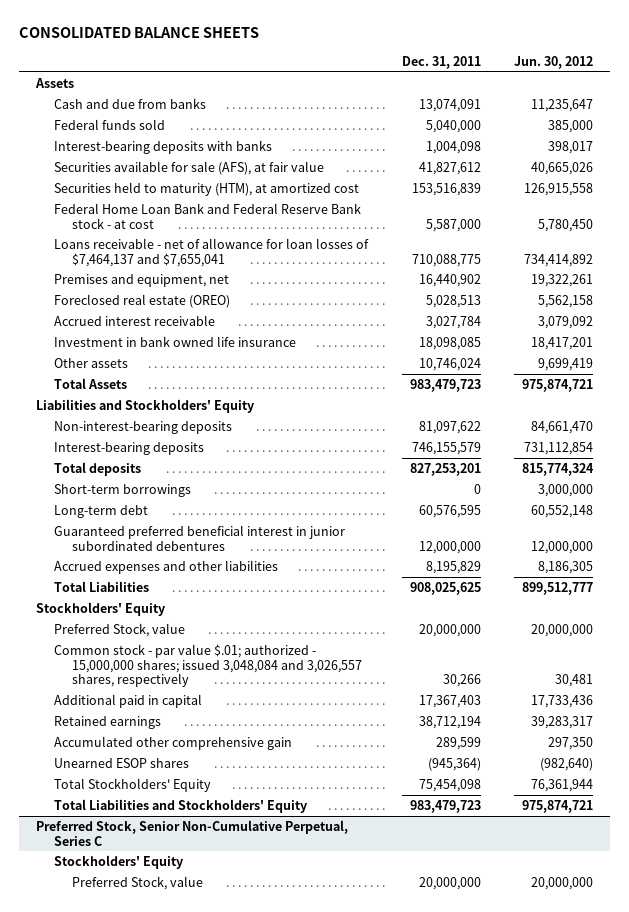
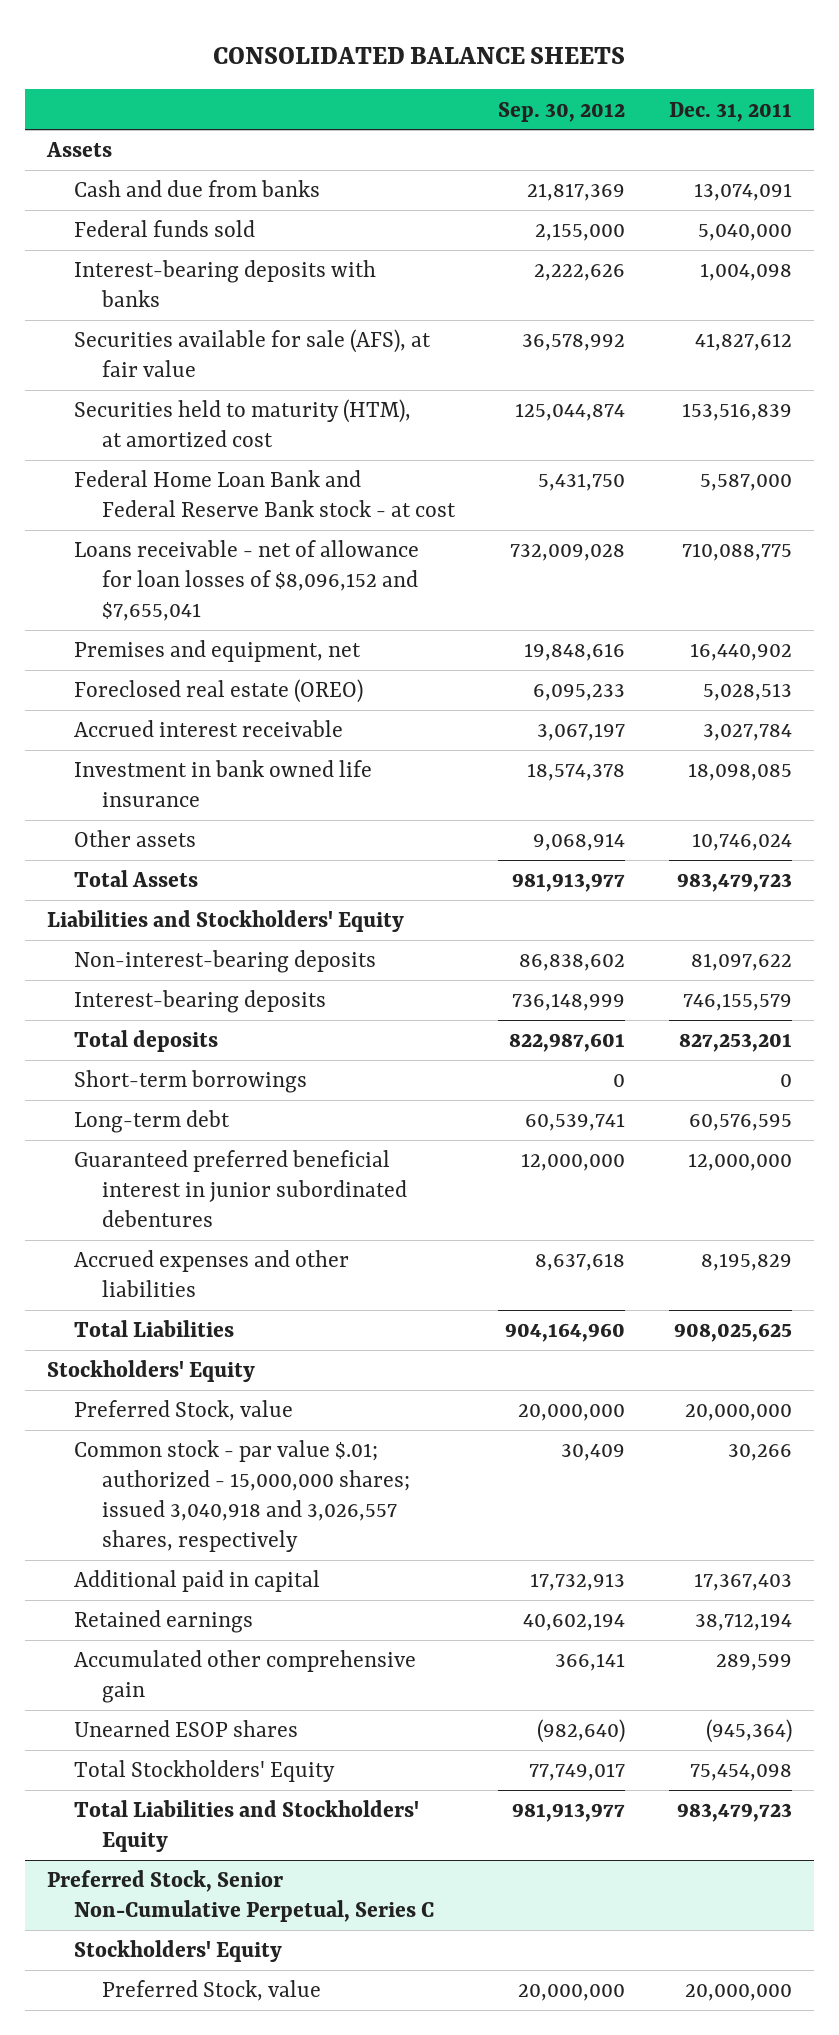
- | Dec. 31, 2011 | Jun. 30, 2012
+ | Sep. 30, 2012 | Dec. 31, 2011
- Loans receivable - net of allowance for loan losses of $7,464,137 and $7,655,041 | 710,088,775 | 734,414,892
+ Loans receivable - net of allowance for loan losses of $8,096,152 and $7,655,041 | 732,009,028 | 710,088,775
- Common stock - par value $.01; authorized - 15,000,000 shares; issued 3,048,084 and 3,026,557 shares, respectively | 30,266 | 30,481
+ Common stock - par value $.01; authorized - 15,000,000 shares; issued 3,040,918 and 3,026,557 shares, respectively | 30,409 | 30,266

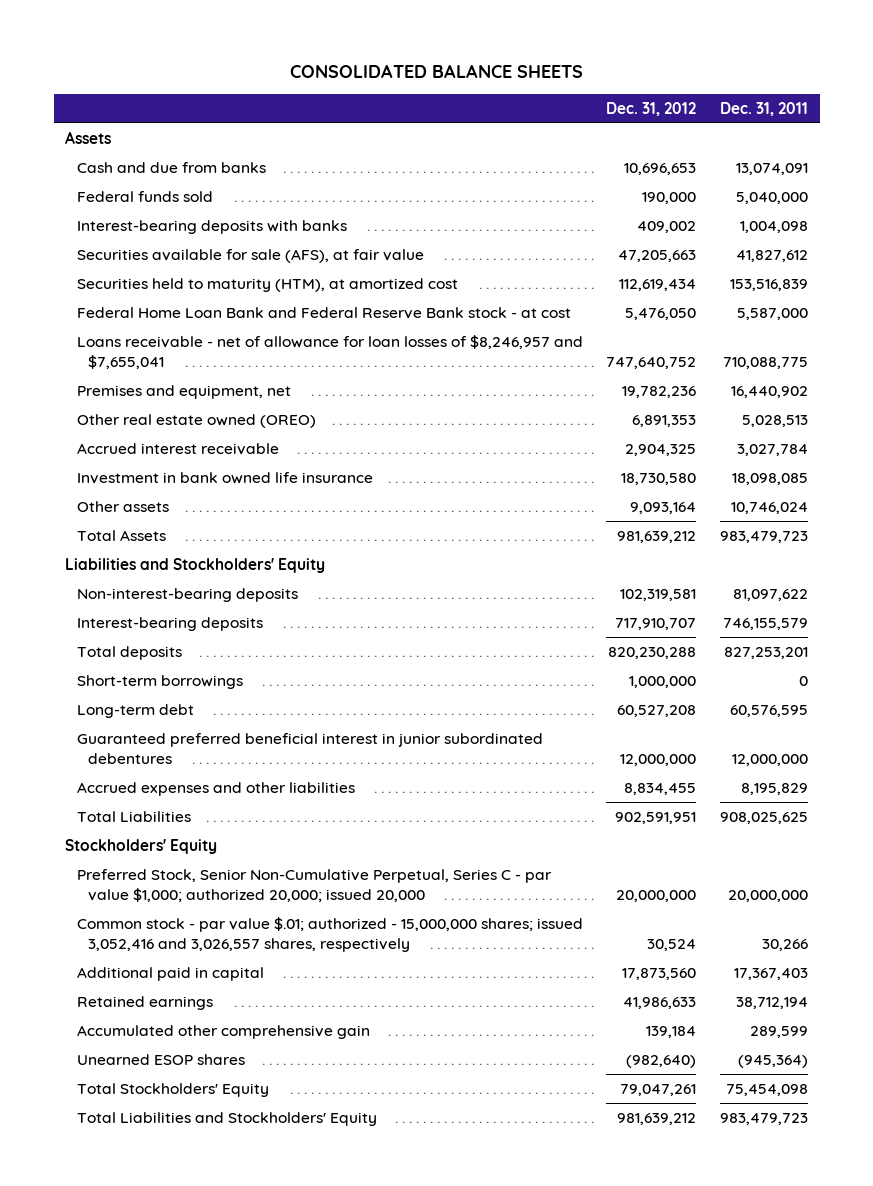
- | Sep. 30, 2012 | Dec. 31, 2011
+ | Dec. 31, 2012 | Dec. 31, 2011
- Loans receivable - net of allowance for loan losses of $8,096,152 and $7,655,041 | 732,009,028 | 710,088,775
+ Loans receivable - net of allowance for loan losses of $8,246,957 and $7,655,041 | 747,640,752 | 710,088,775
- Foreclosed real estate (OREO) | 6,095,233 | 5,028,513
+ Other real estate owned (OREO) | 6,891,353 | 5,028,513
- Preferred Stock, value | 20,000,000 | 20,000,000
- Common stock - par value $.01; authorized - 15,000,000 shares; issued 3,040,918 and 3,026,557 shares, respectively | 30,409 | 30,266
+ Preferred Stock, Senior Non-Cumulative Perpetual, Series C - par value $1,000; authorized 20,000; issued 20,000 | 20,000,000 | 20,000,000
+ Common stock - par value $.01; authorized - 15,000,000 shares; issued 3,052,416 and 3,026,557 shares, respectively | 30,524 | 30,266
- Preferred Stock, Senior Non-Cumulative Perpetual, Series C
- Stockholders' Equity
- Preferred Stock, value | 20,000,000 | 20,000,000

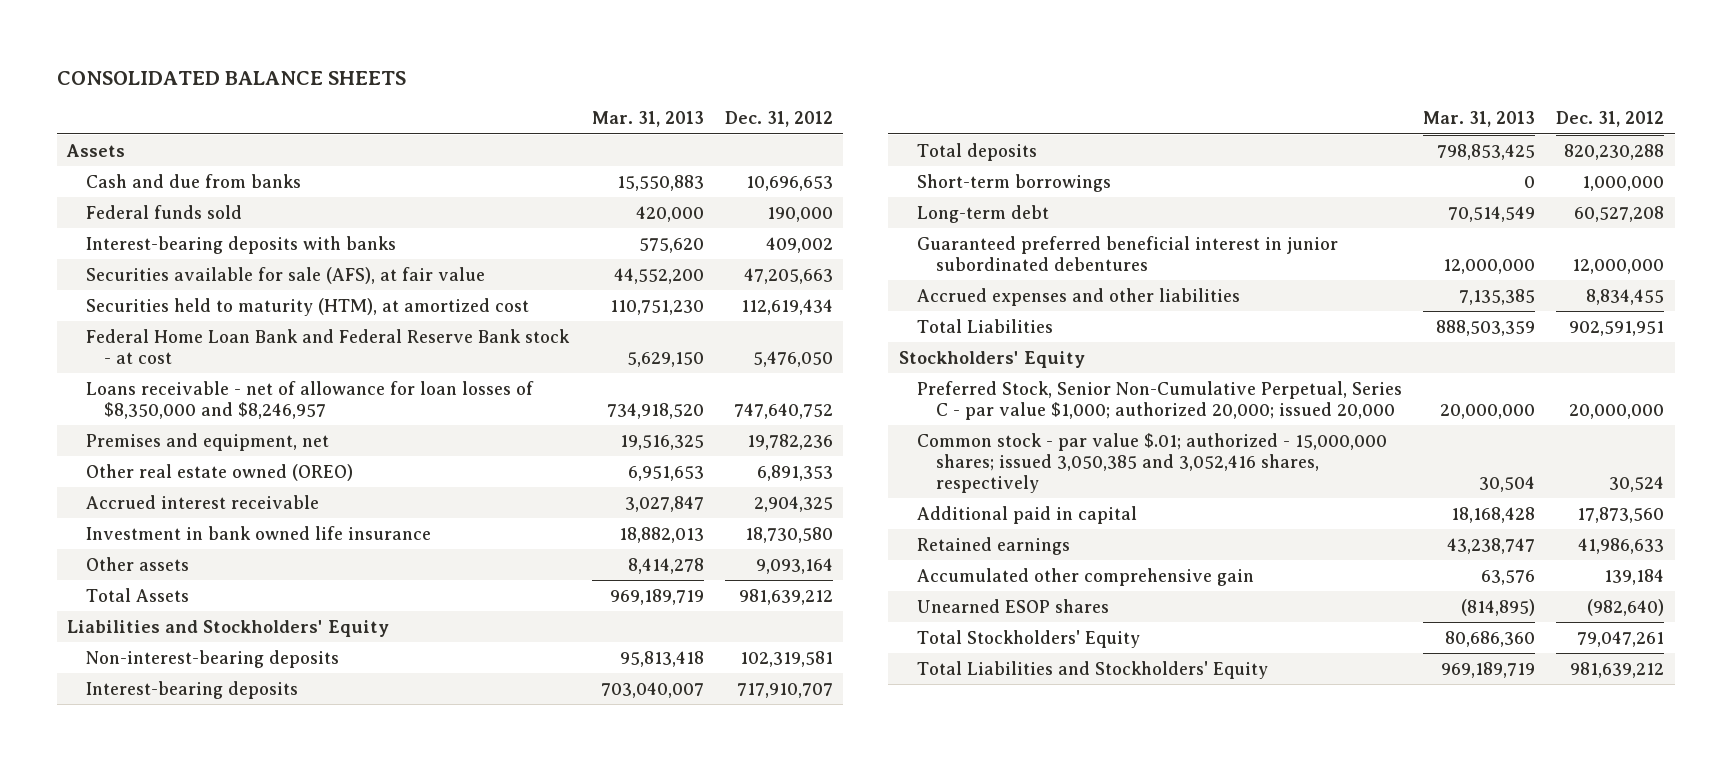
- | Dec. 31, 2012 | Dec. 31, 2011
+ | Mar. 31, 2013 | Dec. 31, 2012
- Loans receivable - net of allowance for loan losses of $8,246,957 and $7,655,041 | 747,640,752 | 710,088,775
+ Loans receivable - net of allowance for loan losses of $8,350,000 and $8,246,957 | 734,918,520 | 747,640,752
- Common stock - par value $.01; authorized - 15,000,000 shares; issued 3,052,416 and 3,026,557 shares, respectively | 30,524 | 30,266
+ Common stock - par value $.01; authorized - 15,000,000 shares; issued 3,050,385 and 3,052,416 shares, respectively | 30,504 | 30,524

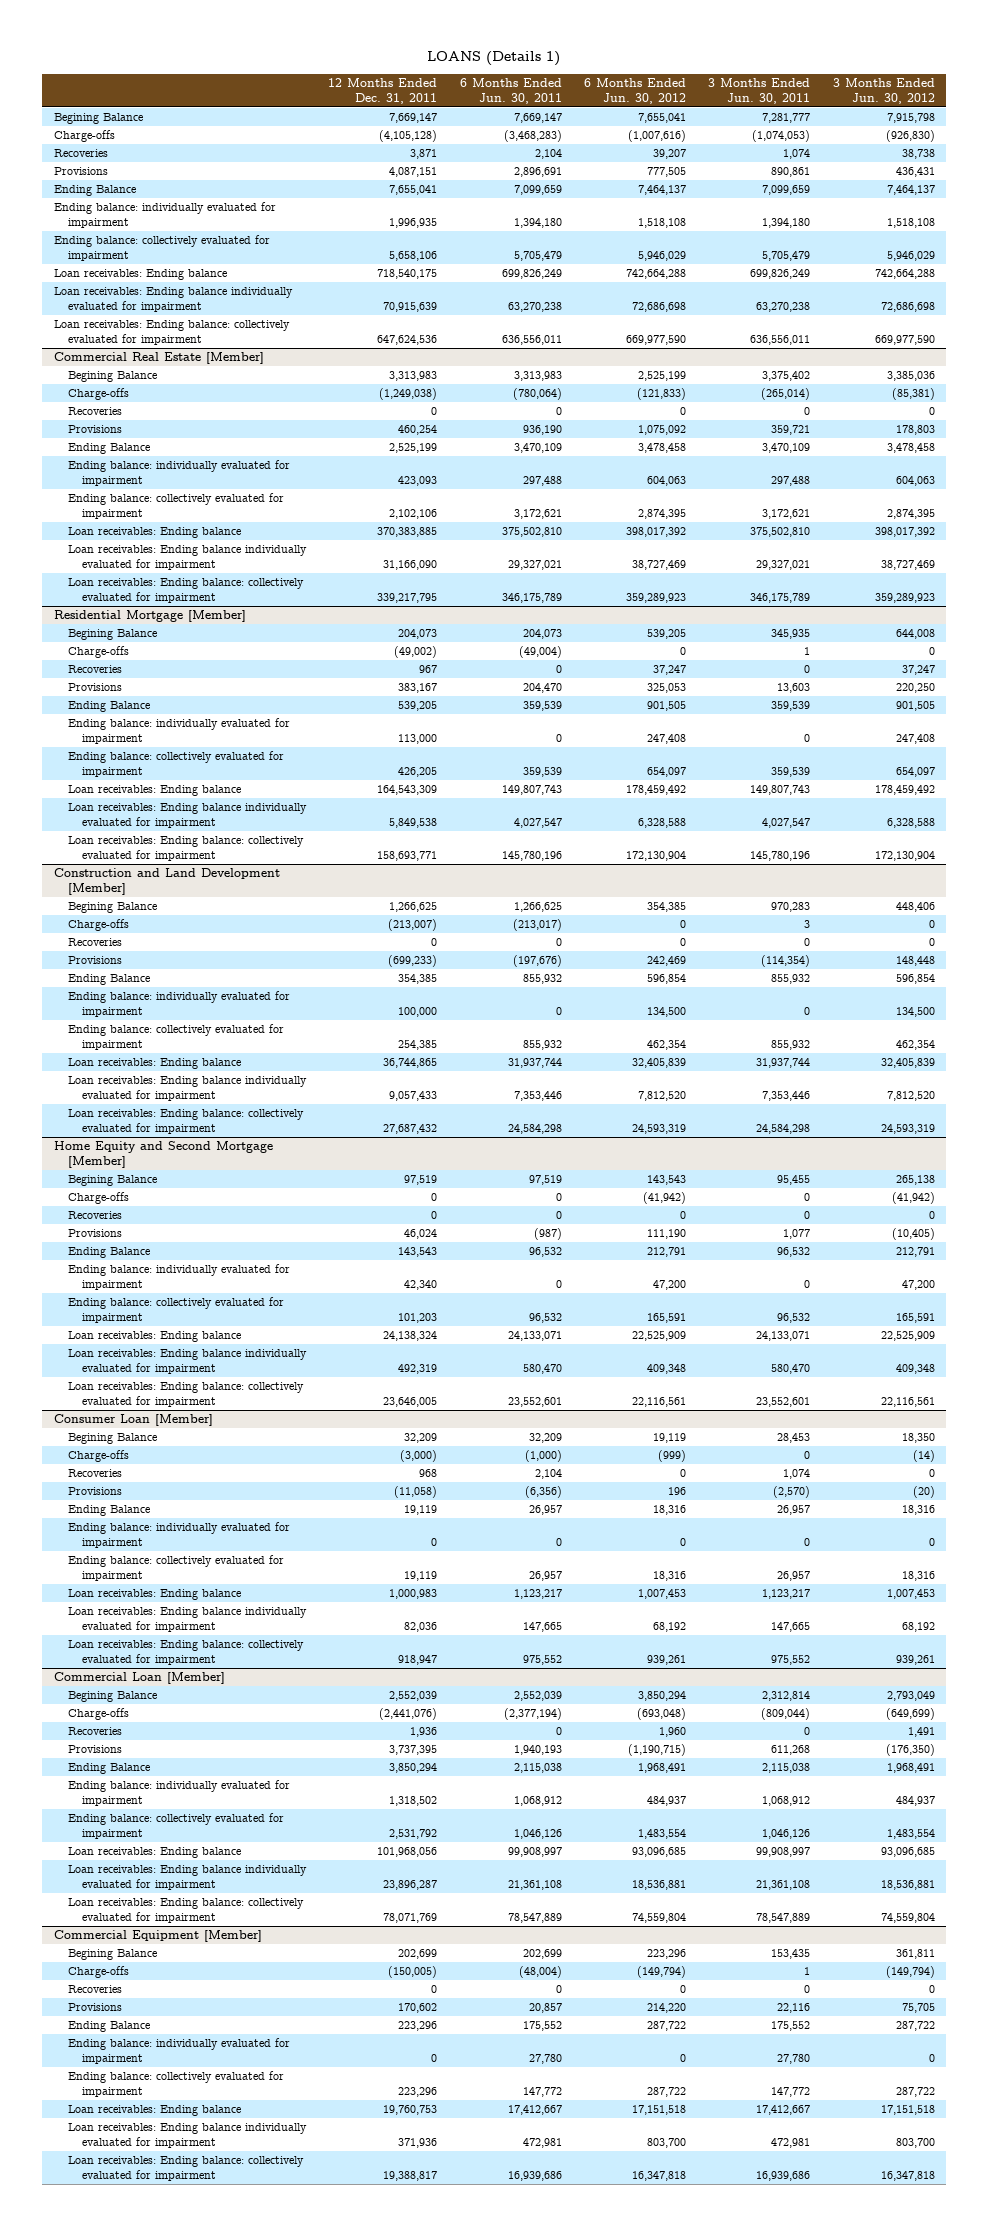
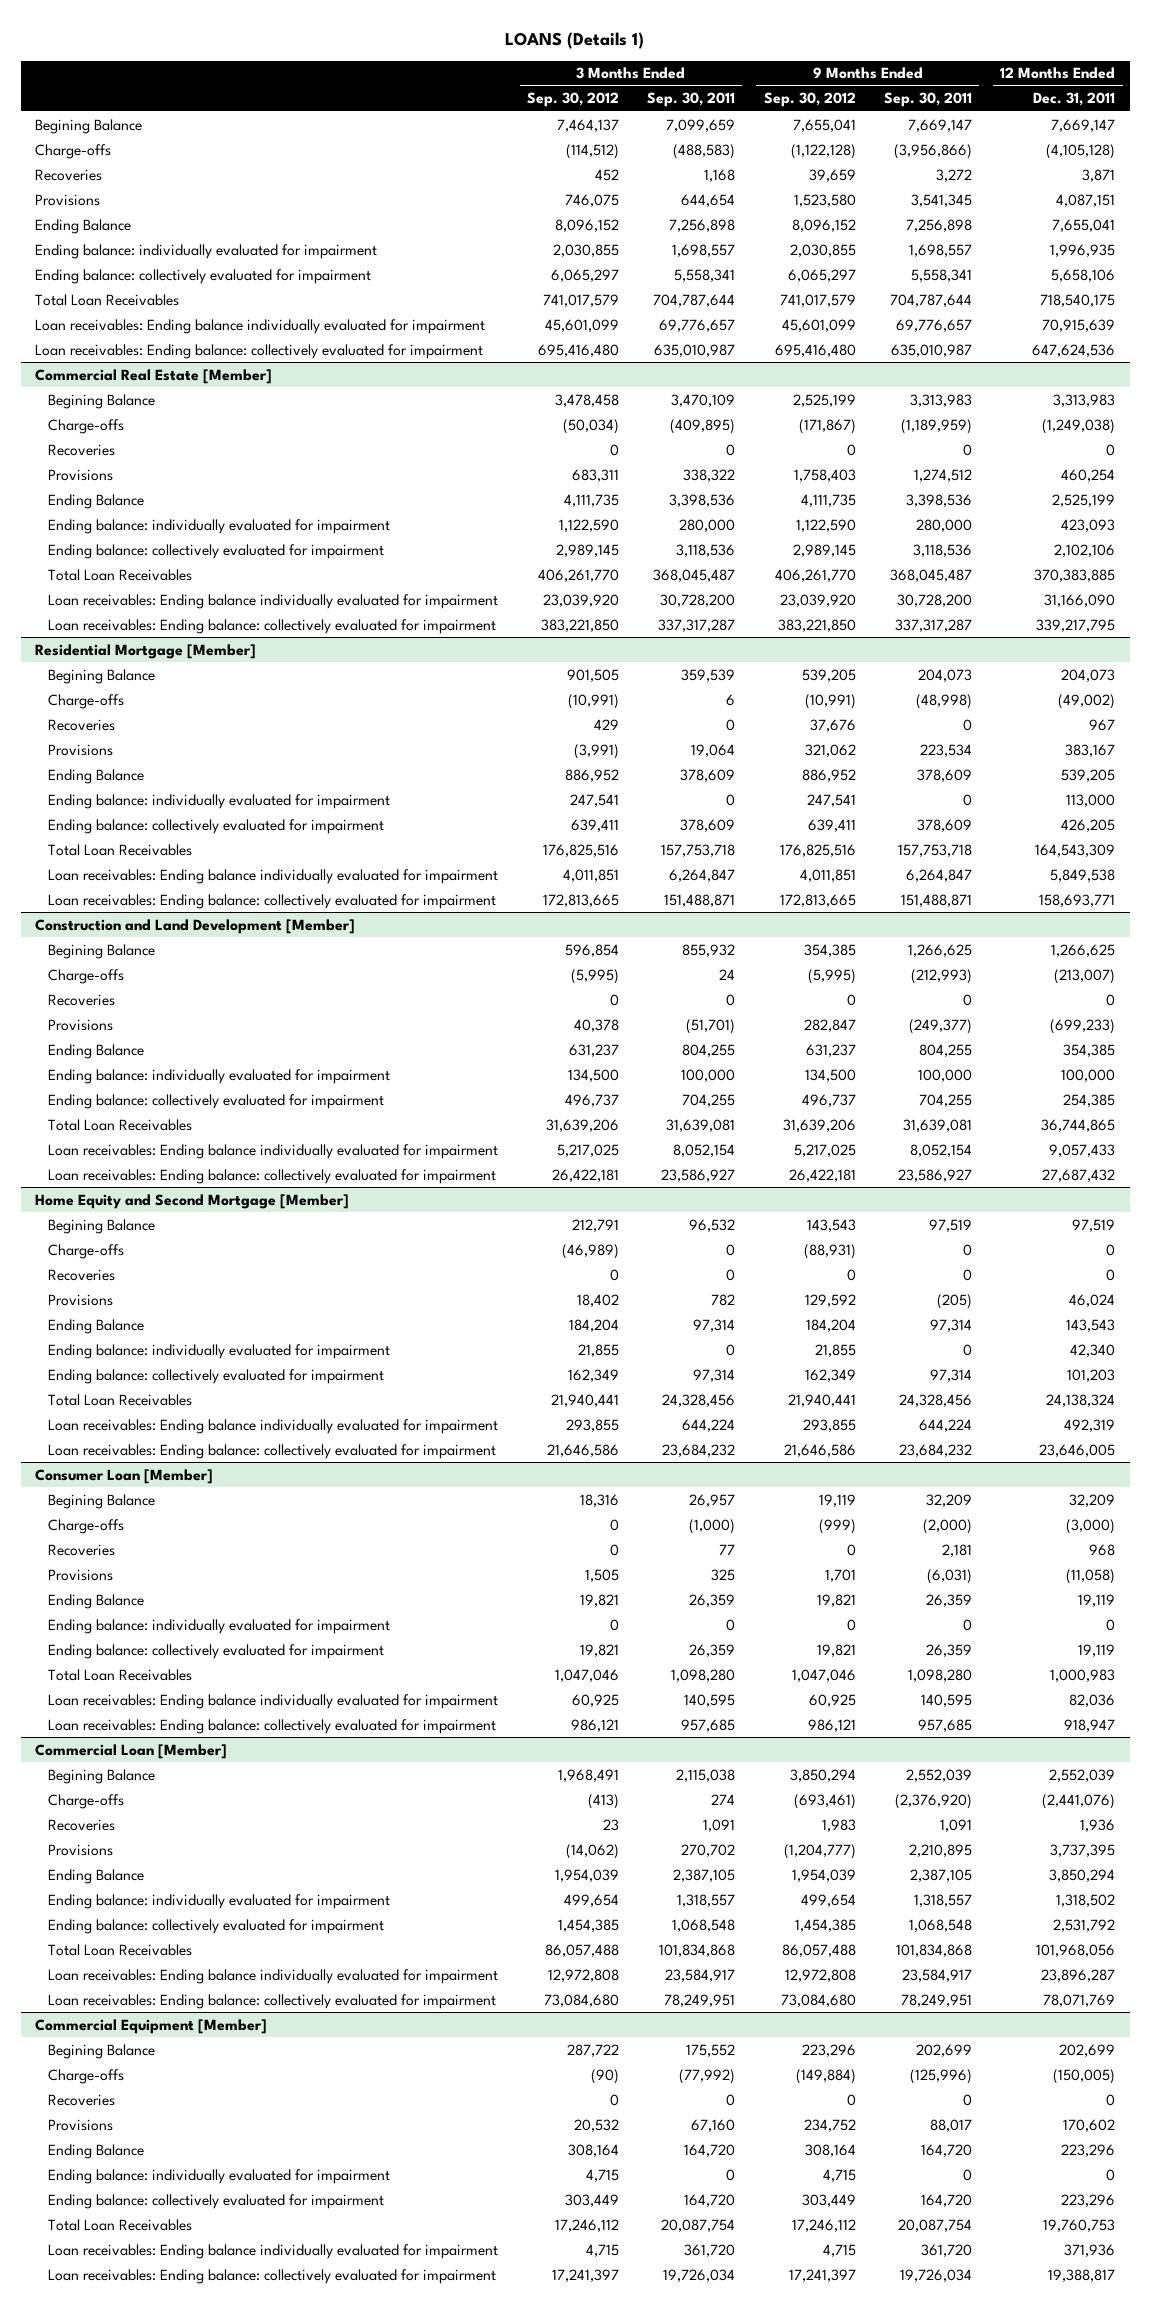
- | 12 Months Ended Dec. 31, 2011 | 6 Months Ended Jun. 30, 2011 | 6 Months Ended Jun. 30, 2012 | 3 Months Ended Jun. 30, 2011 | 3 Months Ended Jun. 30, 2012
+ | 3 Months Ended Sep. 30, 2012 | 3 Months Ended Sep. 30, 2011 | 9 Months Ended Sep. 30, 2012 | 9 Months Ended Sep. 30, 2011 | 12 Months Ended Dec. 31, 2011
- Loan receivables: Ending balance | 718,540,175 | 699,826,249 | 742,664,288 | 699,826,249 | 742,664,288
+ Total Loan Receivables | 741,017,579 | 704,787,644 | 741,017,579 | 704,787,644 | 718,540,175
@ Commercial Real Estate [Member]
- Loan receivables: Ending balance | 370,383,885 | 375,502,810 | 398,017,392 | 375,502,810 | 398,017,392
+ Total Loan Receivables | 406,261,770 | 368,045,487 | 406,261,770 | 368,045,487 | 370,383,885
@ Residential Mortgage [Member]
- Loan receivables: Ending balance | 164,543,309 | 149,807,743 | 178,459,492 | 149,807,743 | 178,459,492
+ Total Loan Receivables | 176,825,516 | 157,753,718 | 176,825,516 | 157,753,718 | 164,543,309
@ Construction and Land Development [Member]
- Loan receivables: Ending balance | 36,744,865 | 31,937,744 | 32,405,839 | 31,937,744 | 32,405,839
+ Total Loan Receivables | 31,639,206 | 31,639,081 | 31,639,206 | 31,639,081 | 36,744,865
@ Home Equity and Second Mortgage [Member]
- Loan receivables: Ending balance | 24,138,324 | 24,133,071 | 22,525,909 | 24,133,071 | 22,525,909
+ Total Loan Receivables | 21,940,441 | 24,328,456 | 21,940,441 | 24,328,456 | 24,138,324
@ Consumer Loan [Member]
- Loan receivables: Ending balance | 1,000,983 | 1,123,217 | 1,007,453 | 1,123,217 | 1,007,453
+ Total Loan Receivables | 1,047,046 | 1,098,280 | 1,047,046 | 1,098,280 | 1,000,983
@ Commercial Loan [Member]
- Loan receivables: Ending balance | 101,968,056 | 99,908,997 | 93,096,685 | 99,908,997 | 93,096,685
+ Total Loan Receivables | 86,057,488 | 101,834,868 | 86,057,488 | 101,834,868 | 101,968,056
@ Commercial Equipment [Member]
- Loan receivables: Ending balance | 19,760,753 | 17,412,667 | 17,151,518 | 17,412,667 | 17,151,518
+ Total Loan Receivables | 17,246,112 | 20,087,754 | 17,246,112 | 20,087,754 | 19,760,753

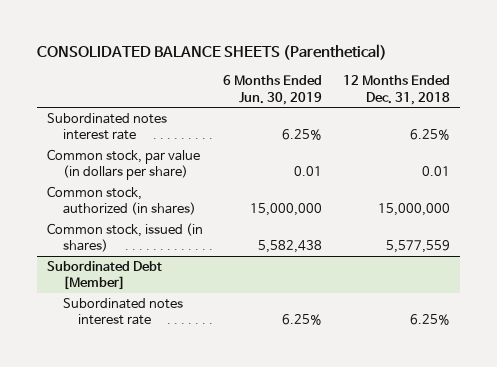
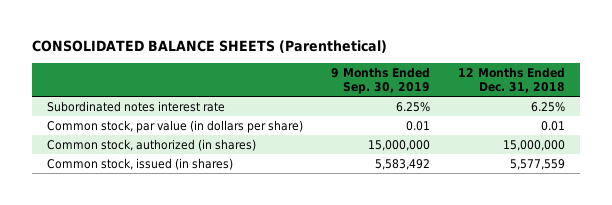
- | 6 Months Ended Jun. 30, 2019 | 12 Months Ended Dec. 31, 2018
+ | 9 Months Ended Sep. 30, 2019 | 12 Months Ended Dec. 31, 2018
- Subordinated Debt [Member]
- Subordinated notes interest rate | 6.25% | 6.25%

